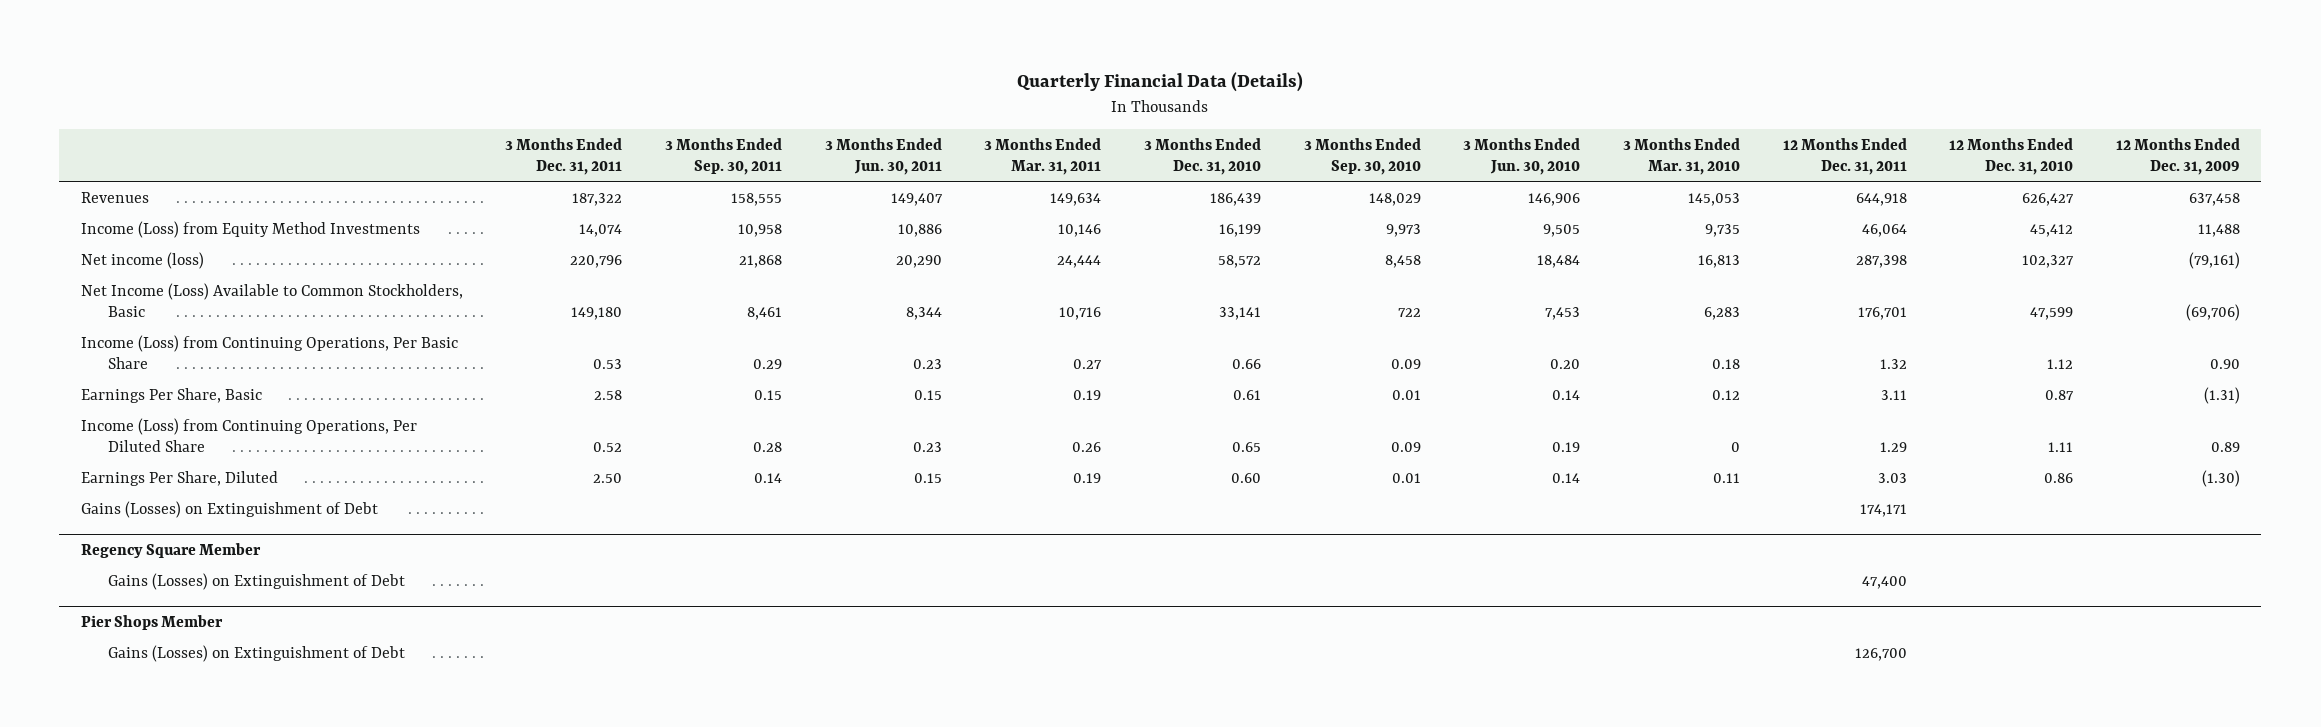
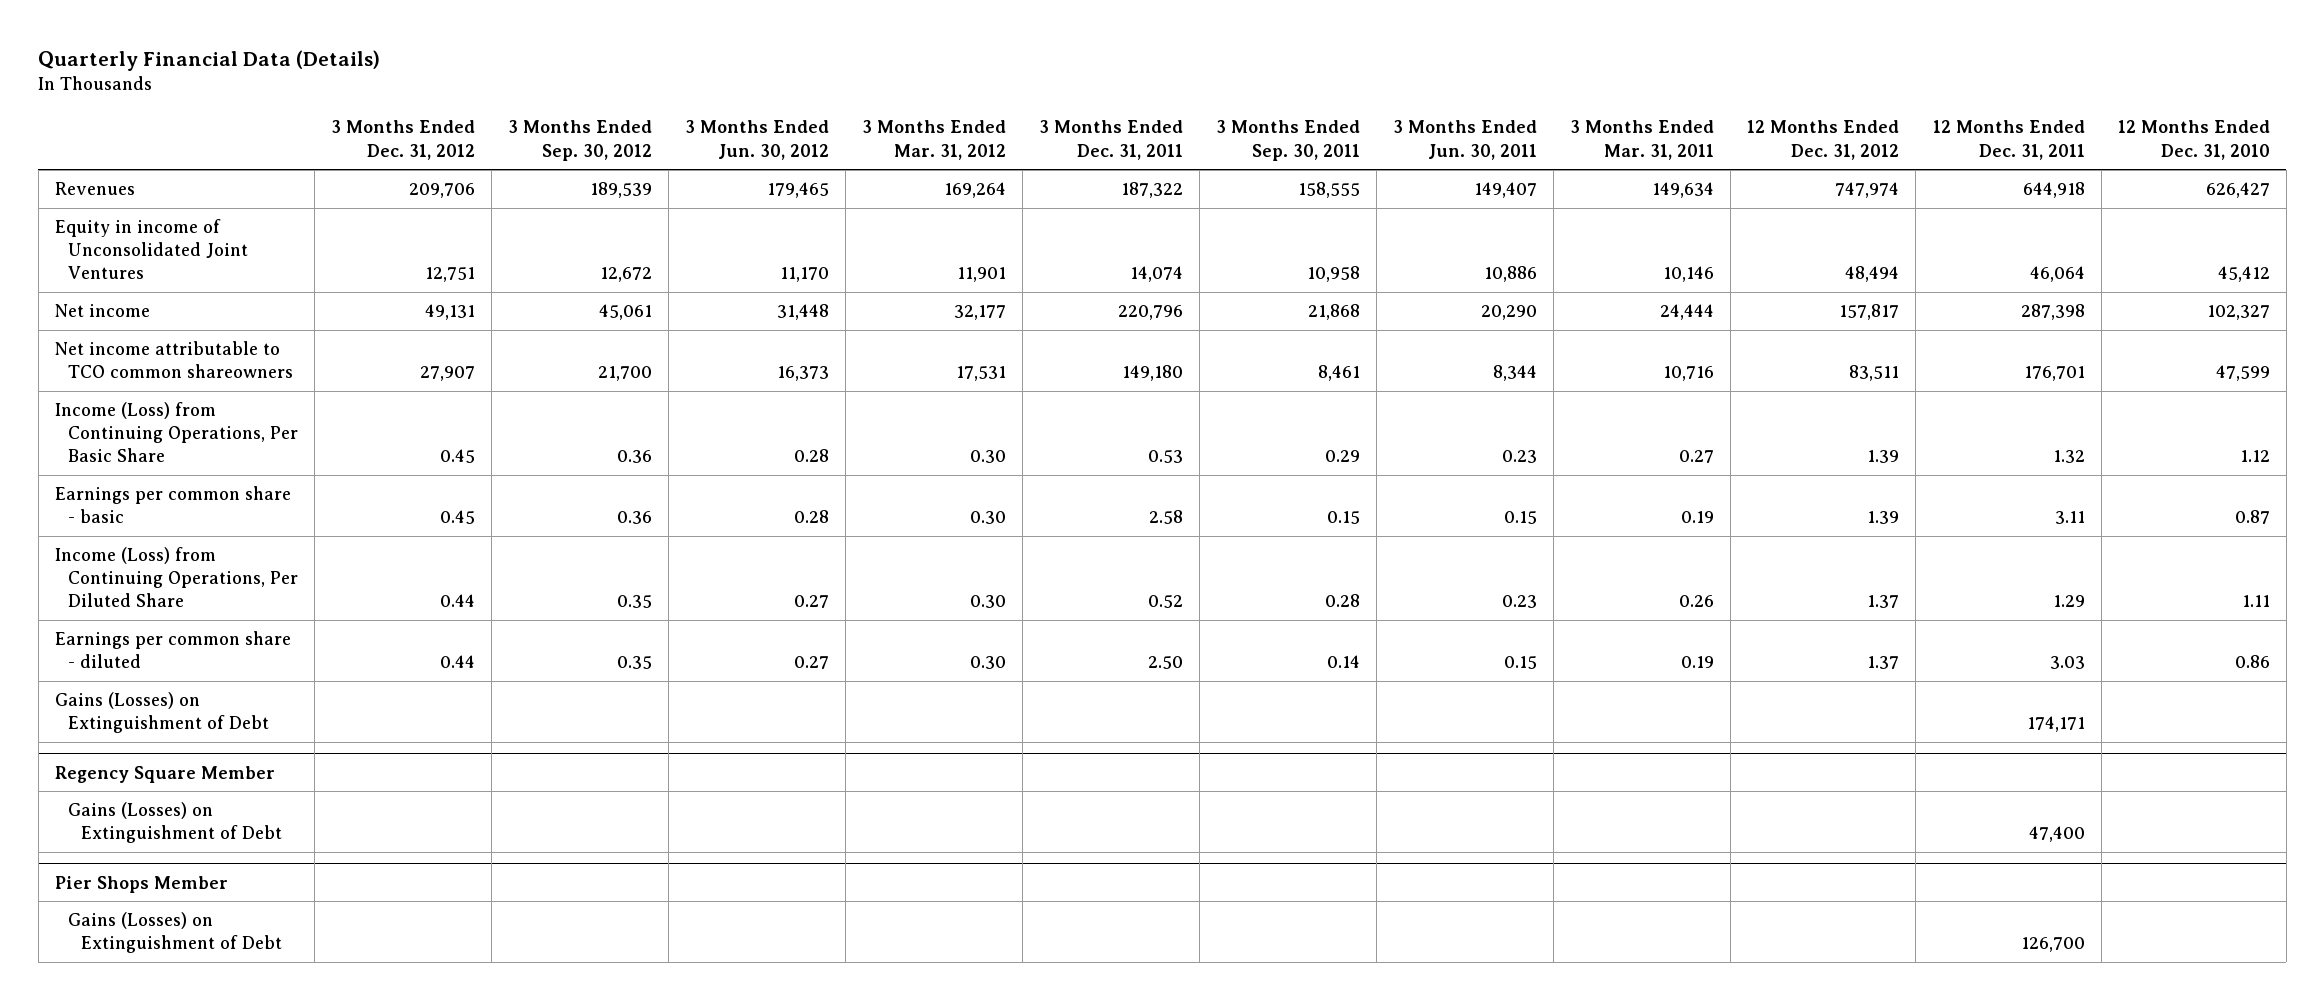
- | 3 Months Ended Dec. 31, 2011 | 3 Months Ended Sep. 30, 2011 | 3 Months Ended Jun. 30, 2011 | 3 Months Ended Mar. 31, 2011 | 3 Months Ended Dec. 31, 2010 | 3 Months Ended Sep. 30, 2010 | 3 Months Ended Jun. 30, 2010 | 3 Months Ended Mar. 31, 2010 | 12 Months Ended Dec. 31, 2011 | 12 Months Ended Dec. 31, 2010 | 12 Months Ended Dec. 31, 2009
+ | 3 Months Ended Dec. 31, 2012 | 3 Months Ended Sep. 30, 2012 | 3 Months Ended Jun. 30, 2012 | 3 Months Ended Mar. 31, 2012 | 3 Months Ended Dec. 31, 2011 | 3 Months Ended Sep. 30, 2011 | 3 Months Ended Jun. 30, 2011 | 3 Months Ended Mar. 31, 2011 | 12 Months Ended Dec. 31, 2012 | 12 Months Ended Dec. 31, 2011 | 12 Months Ended Dec. 31, 2010
- Income (Loss) from Equity Method Investments | 14,074 | 10,958 | 10,886 | 10,146 | 16,199 | 9,973 | 9,505 | 9,735 | 46,064 | 45,412 | 11,488
- Net income (loss) | 220,796 | 21,868 | 20,290 | 24,444 | 58,572 | 8,458 | 18,484 | 16,813 | 287,398 | 102,327 | (79,161)
- Net Income (Loss) Available to Common Stockholders, Basic | 149,180 | 8,461 | 8,344 | 10,716 | 33,141 | 722 | 7,453 | 6,283 | 176,701 | 47,599 | (69,706)
+ Equity in income of Unconsolidated Joint Ventures | 12,751 | 12,672 | 11,170 | 11,901 | 14,074 | 10,958 | 10,886 | 10,146 | 48,494 | 46,064 | 45,412
+ Net income | 49,131 | 45,061 | 31,448 | 32,177 | 220,796 | 21,868 | 20,290 | 24,444 | 157,817 | 287,398 | 102,327
+ Net income attributable to TCO common shareowners | 27,907 | 21,700 | 16,373 | 17,531 | 149,180 | 8,461 | 8,344 | 10,716 | 83,511 | 176,701 | 47,599
- Earnings Per Share, Basic | 2.58 | 0.15 | 0.15 | 0.19 | 0.61 | 0.01 | 0.14 | 0.12 | 3.11 | 0.87 | (1.31)
+ Earnings per common share - basic | 0.45 | 0.36 | 0.28 | 0.30 | 2.58 | 0.15 | 0.15 | 0.19 | 1.39 | 3.11 | 0.87
- Earnings Per Share, Diluted | 2.50 | 0.14 | 0.15 | 0.19 | 0.60 | 0.01 | 0.14 | 0.11 | 3.03 | 0.86 | (1.30)
+ Earnings per common share - diluted | 0.44 | 0.35 | 0.27 | 0.30 | 2.50 | 0.14 | 0.15 | 0.19 | 1.37 | 3.03 | 0.86

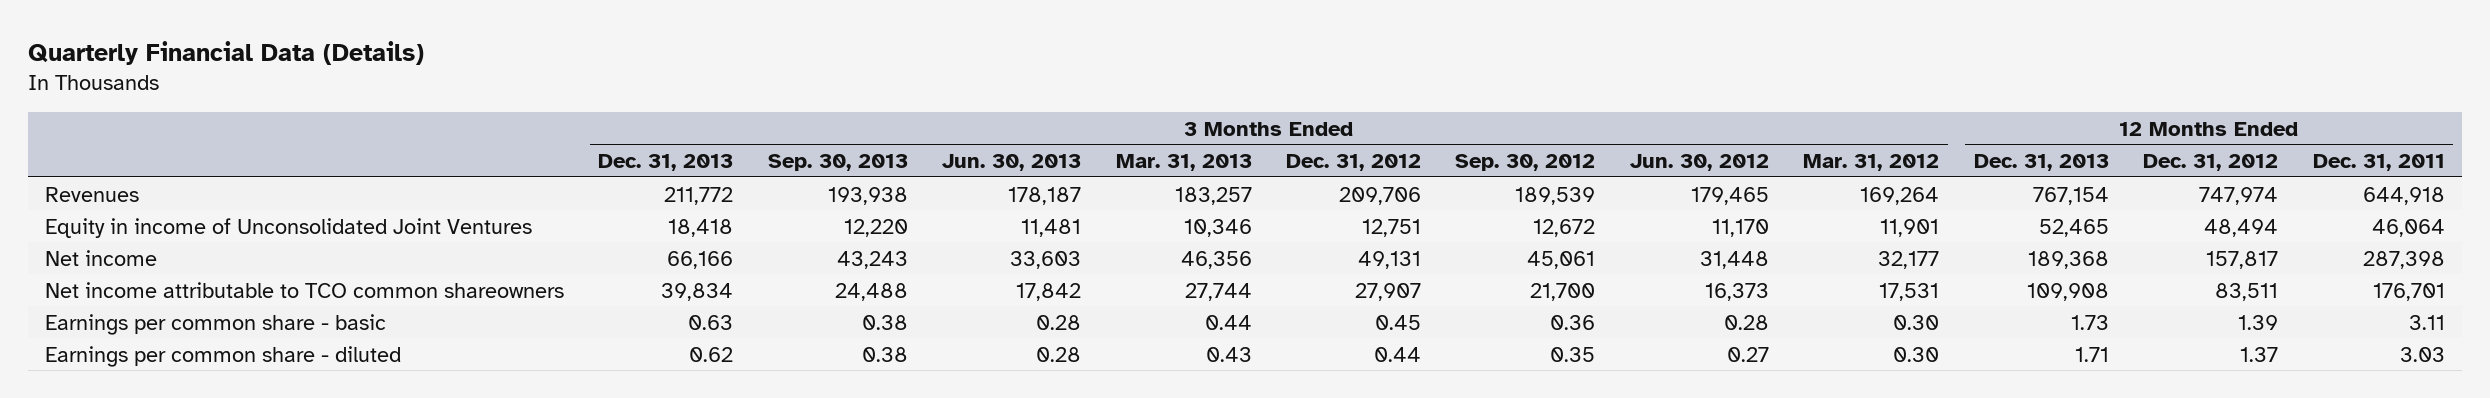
- | 3 Months Ended Dec. 31, 2012 | 3 Months Ended Sep. 30, 2012 | 3 Months Ended Jun. 30, 2012 | 3 Months Ended Mar. 31, 2012 | 3 Months Ended Dec. 31, 2011 | 3 Months Ended Sep. 30, 2011 | 3 Months Ended Jun. 30, 2011 | 3 Months Ended Mar. 31, 2011 | 12 Months Ended Dec. 31, 2012 | 12 Months Ended Dec. 31, 2011 | 12 Months Ended Dec. 31, 2010
+ | 3 Months Ended Dec. 31, 2013 | 3 Months Ended Sep. 30, 2013 | 3 Months Ended Jun. 30, 2013 | 3 Months Ended Mar. 31, 2013 | 3 Months Ended Dec. 31, 2012 | 3 Months Ended Sep. 30, 2012 | 3 Months Ended Jun. 30, 2012 | 3 Months Ended Mar. 31, 2012 | 12 Months Ended Dec. 31, 2013 | 12 Months Ended Dec. 31, 2012 | 12 Months Ended Dec. 31, 2011
- Income (Loss) from Continuing Operations, Per Basic Share | 0.45 | 0.36 | 0.28 | 0.30 | 0.53 | 0.29 | 0.23 | 0.27 | 1.39 | 1.32 | 1.12
- Income (Loss) from Continuing Operations, Per Diluted Share | 0.44 | 0.35 | 0.27 | 0.30 | 0.52 | 0.28 | 0.23 | 0.26 | 1.37 | 1.29 | 1.11
- Gains (Losses) on Extinguishment of Debt | | | | | | | | | | 174,171 |
- Regency Square Member
- Gains (Losses) on Extinguishment of Debt | | | | | | | | | | 47,400 |
- Pier Shops Member
- Gains (Losses) on Extinguishment of Debt | | | | | | | | | | 126,700 |

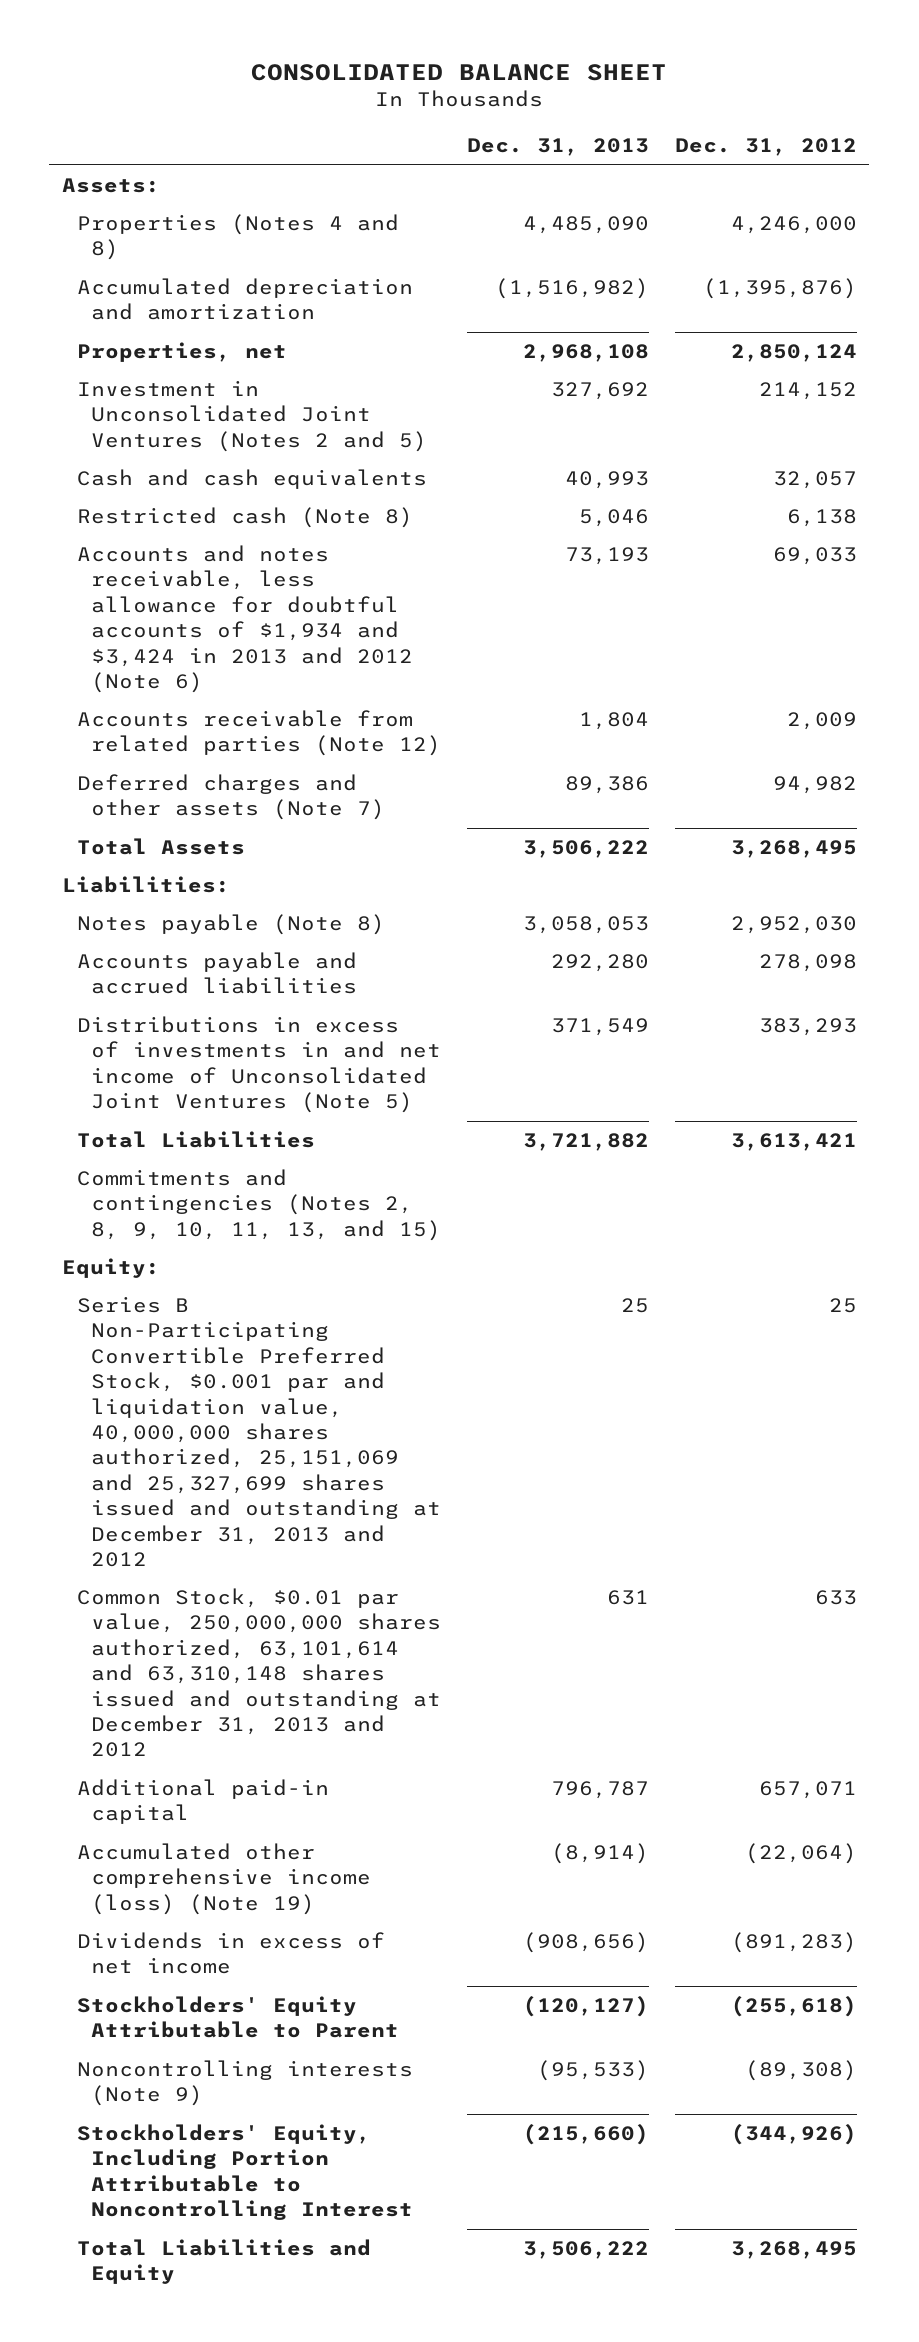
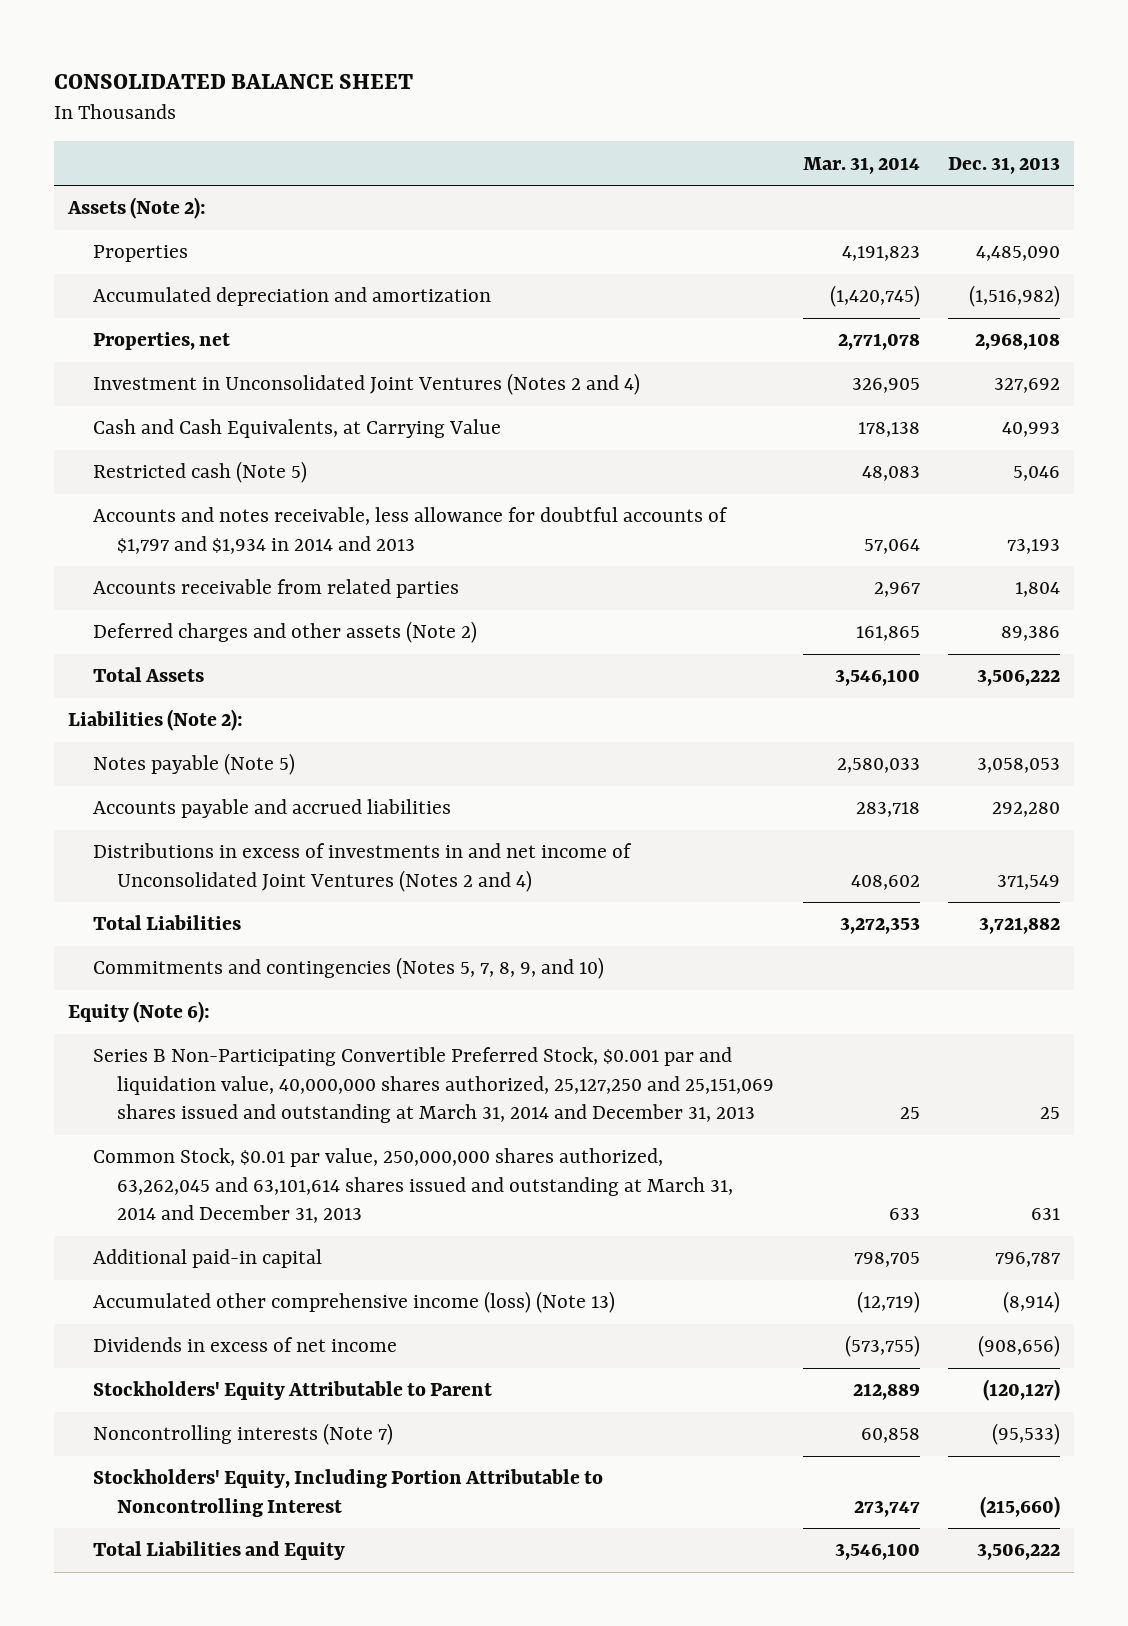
- | Dec. 31, 2013 | Dec. 31, 2012
+ | Mar. 31, 2014 | Dec. 31, 2013
- Assets:
- Properties (Notes 4 and 8) | 4,485,090 | 4,246,000
+ Assets (Note 2):
+ Properties | 4,191,823 | 4,485,090
- Investment in Unconsolidated Joint Ventures (Notes 2 and 5) | 327,692 | 214,152
- Cash and cash equivalents | 40,993 | 32,057
- Restricted cash (Note 8) | 5,046 | 6,138
- Accounts and notes receivable, less allowance for doubtful accounts of $1,934 and $3,424 in 2013 and 2012 (Note 6) | 73,193 | 69,033
- Accounts receivable from related parties (Note 12) | 1,804 | 2,009
- Deferred charges and other assets (Note 7) | 89,386 | 94,982
+ Investment in Unconsolidated Joint Ventures (Notes 2 and 4) | 326,905 | 327,692
+ Cash and Cash Equivalents, at Carrying Value | 178,138 | 40,993
+ Restricted cash (Note 5) | 48,083 | 5,046
+ Accounts and notes receivable, less allowance for doubtful accounts of $1,797 and $1,934 in 2014 and 2013 | 57,064 | 73,193
+ Accounts receivable from related parties | 2,967 | 1,804
+ Deferred charges and other assets (Note 2) | 161,865 | 89,386
- Liabilities:
- Notes payable (Note 8) | 3,058,053 | 2,952,030
+ Liabilities (Note 2):
+ Notes payable (Note 5) | 2,580,033 | 3,058,053
- Distributions in excess of investments in and net income of Unconsolidated Joint Ventures (Note 5) | 371,549 | 383,293
+ Distributions in excess of investments in and net income of Unconsolidated Joint Ventures (Notes 2 and 4) | 408,602 | 371,549
- Commitments and contingencies (Notes 2, 8, 9, 10, 11, 13, and 15)
- Equity:
- Series B Non-Participating Convertible Preferred Stock, $0.001 par and liquidation value, 40,000,000 shares authorized, 25,151,069 and 25,327,699 shares issued and outstanding at December 31, 2013 and 2012 | 25 | 25
- Common Stock, $0.01 par value, 250,000,000 shares authorized, 63,101,614 and 63,310,148 shares issued and outstanding at December 31, 2013 and 2012 | 631 | 633
+ Commitments and contingencies (Notes 5, 7, 8, 9, and 10)
+ Equity (Note 6):
+ Series B Non-Participating Convertible Preferred Stock, $0.001 par and liquidation value, 40,000,000 shares authorized, 25,127,250 and 25,151,069 shares issued and outstanding at March 31, 2014 and December 31, 2013 | 25 | 25
+ Common Stock, $0.01 par value, 250,000,000 shares authorized, 63,262,045 and 63,101,614 shares issued and outstanding at March 31, 2014 and December 31, 2013 | 633 | 631
- Accumulated other comprehensive income (loss) (Note 19) | (8,914) | (22,064)
+ Accumulated other comprehensive income (loss) (Note 13) | (12,719) | (8,914)
- Noncontrolling interests (Note 9) | (95,533) | (89,308)
+ Noncontrolling interests (Note 7) | 60,858 | (95,533)

